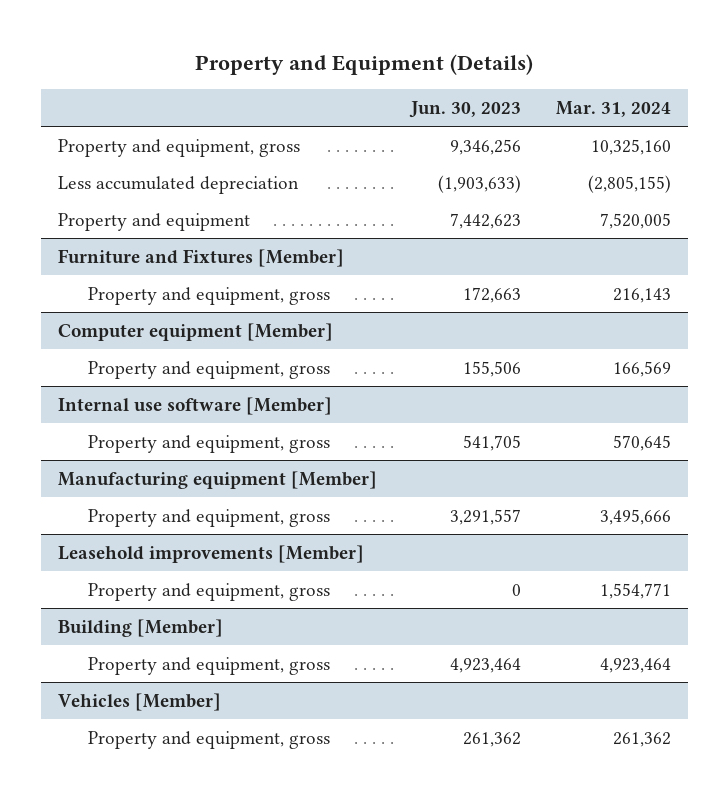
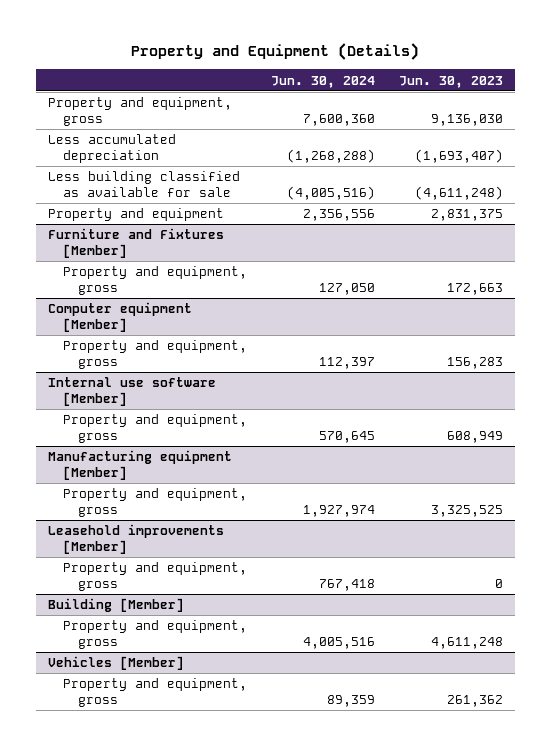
- | Jun. 30, 2023 | Mar. 31, 2024
+ | Jun. 30, 2024 | Jun. 30, 2023
- Property and equipment, gross | 9,346,256 | 10,325,160
- Less accumulated depreciation | (1,903,633) | (2,805,155)
- Property and equipment | 7,442,623 | 7,520,005
+ Property and equipment, gross | 7,600,360 | 9,136,030
+ Less accumulated depreciation | (1,268,288) | (1,693,407)
+ Less building classified as available for sale | (4,005,516) | (4,611,248)
+ Property and equipment | 2,356,556 | 2,831,375
@ Computer equipment [Member]
- Property and equipment, gross | 155,506 | 166,569
+ Property and equipment, gross | 112,397 | 156,283
@ Internal use software [Member]
- Property and equipment, gross | 541,705 | 570,645
+ Property and equipment, gross | 570,645 | 608,949
@ Manufacturing equipment [Member]
- Property and equipment, gross | 3,291,557 | 3,495,666
+ Property and equipment, gross | 1,927,974 | 3,325,525
@ Building [Member]
- Property and equipment, gross | 4,923,464 | 4,923,464
+ Property and equipment, gross | 4,005,516 | 4,611,248

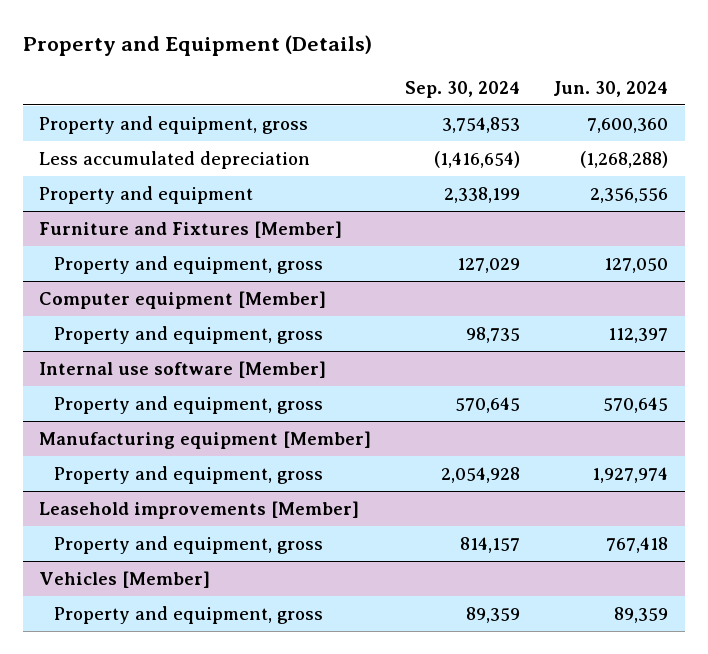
- | Jun. 30, 2024 | Jun. 30, 2023
+ | Sep. 30, 2024 | Jun. 30, 2024
- Less building classified as available for sale | (4,005,516) | (4,611,248)
- Building [Member]
- Property and equipment, gross | 4,005,516 | 4,611,248

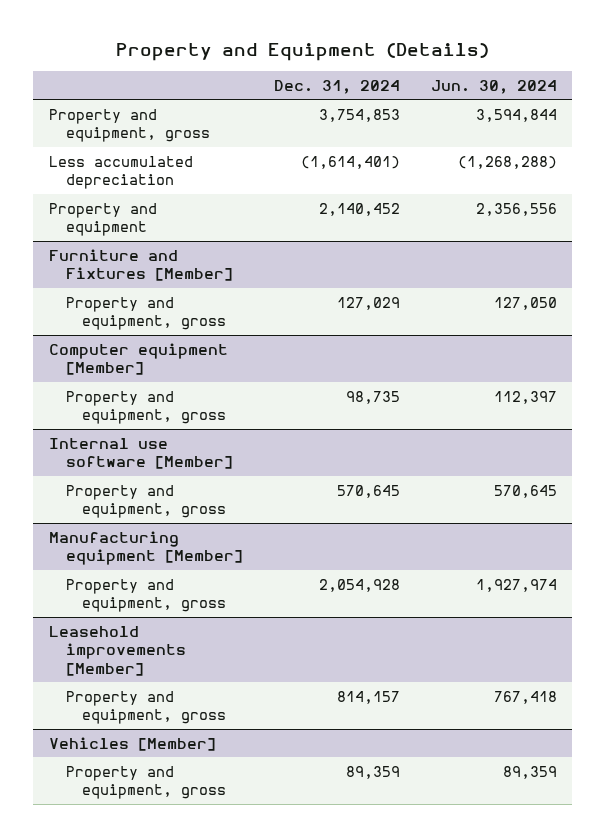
- | Sep. 30, 2024 | Jun. 30, 2024
+ | Dec. 31, 2024 | Jun. 30, 2024
- Property and equipment, gross | 3,754,853 | 7,600,360
+ Property and equipment, gross | 3,754,853 | 3,594,844

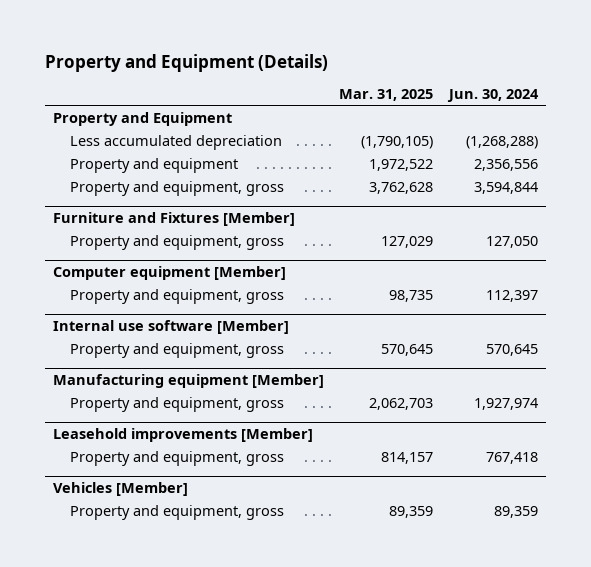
- | Dec. 31, 2024 | Jun. 30, 2024
+ | Mar. 31, 2025 | Jun. 30, 2024
+ Property and Equipment
moved down: Property and equipment, gross | 3,762,628 | 3,594,844

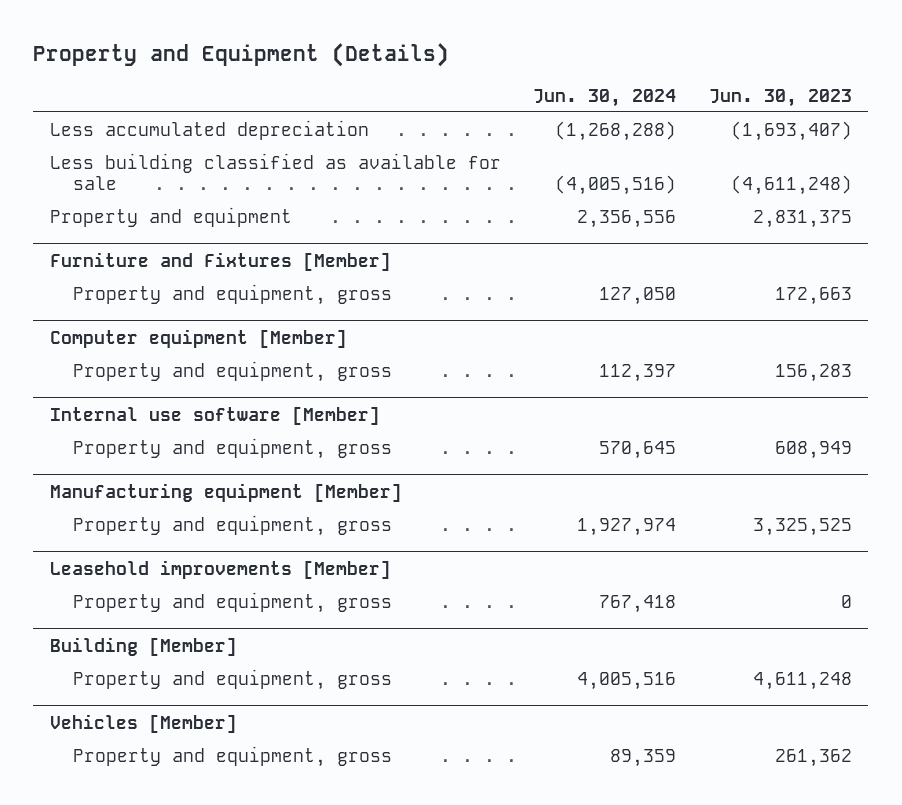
- | Mar. 31, 2025 | Jun. 30, 2024
+ | Jun. 30, 2024 | Jun. 30, 2023
- Property and Equipment
+ Less building classified as available for sale | (4,005,516) | (4,611,248)
- Property and equipment, gross | 3,762,628 | 3,594,844
+ Building [Member]
+ Property and equipment, gross | 4,005,516 | 4,611,248

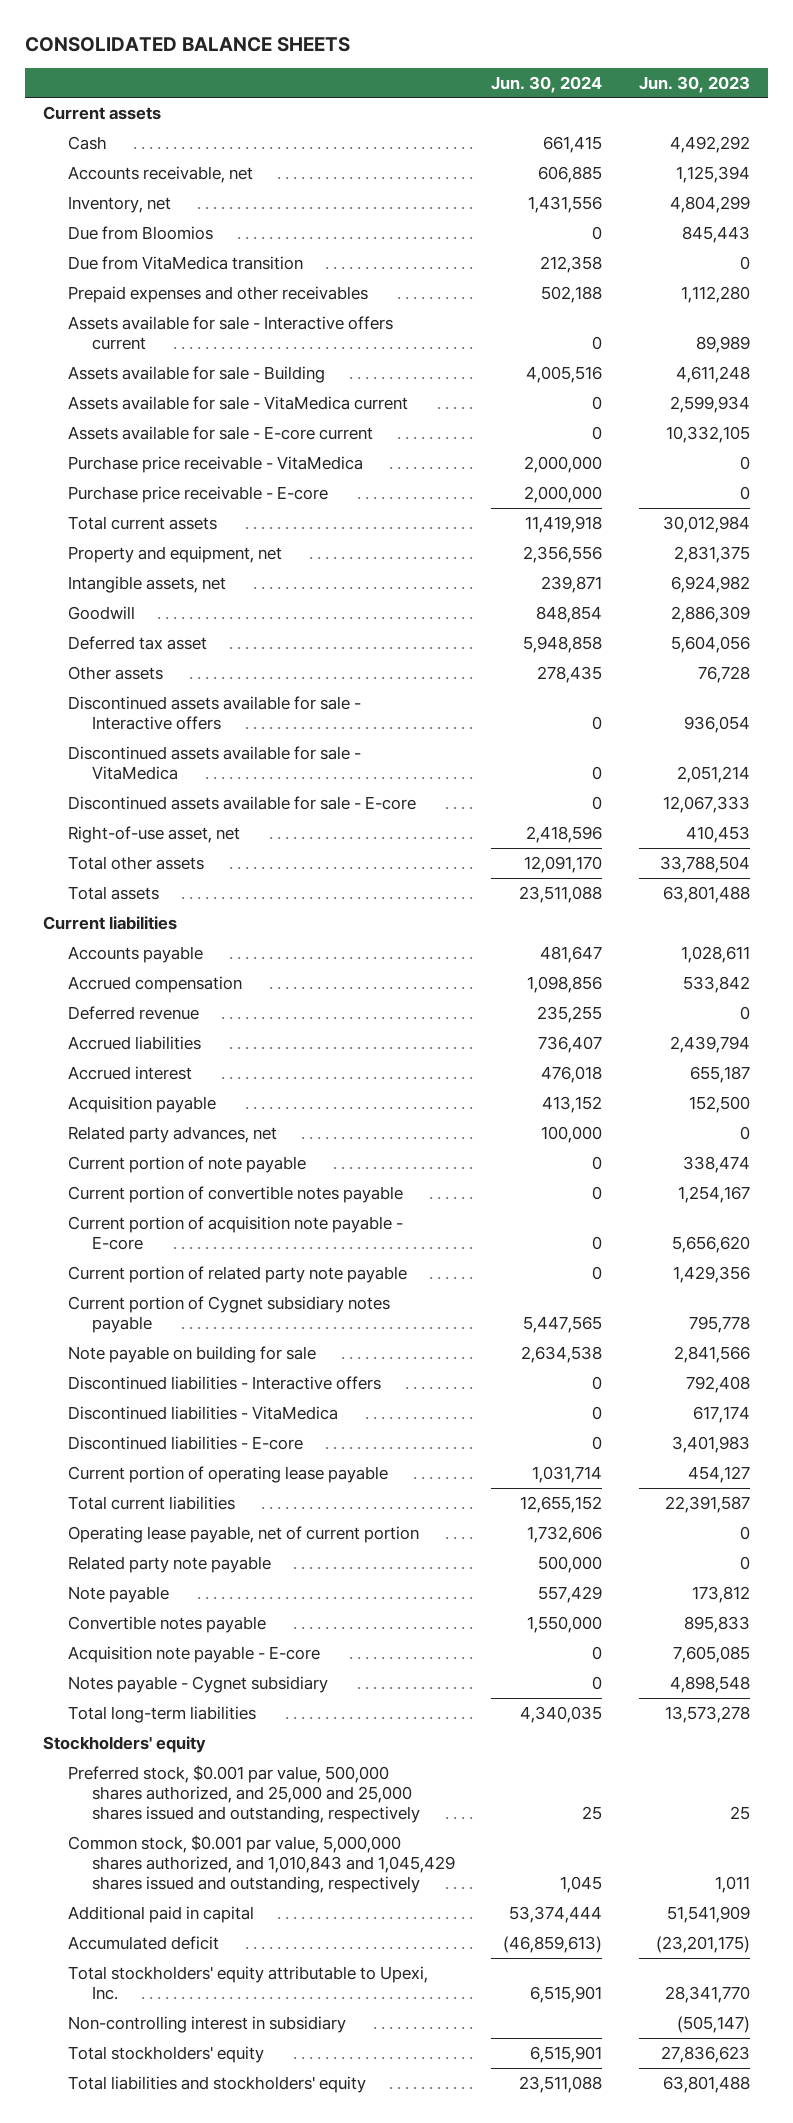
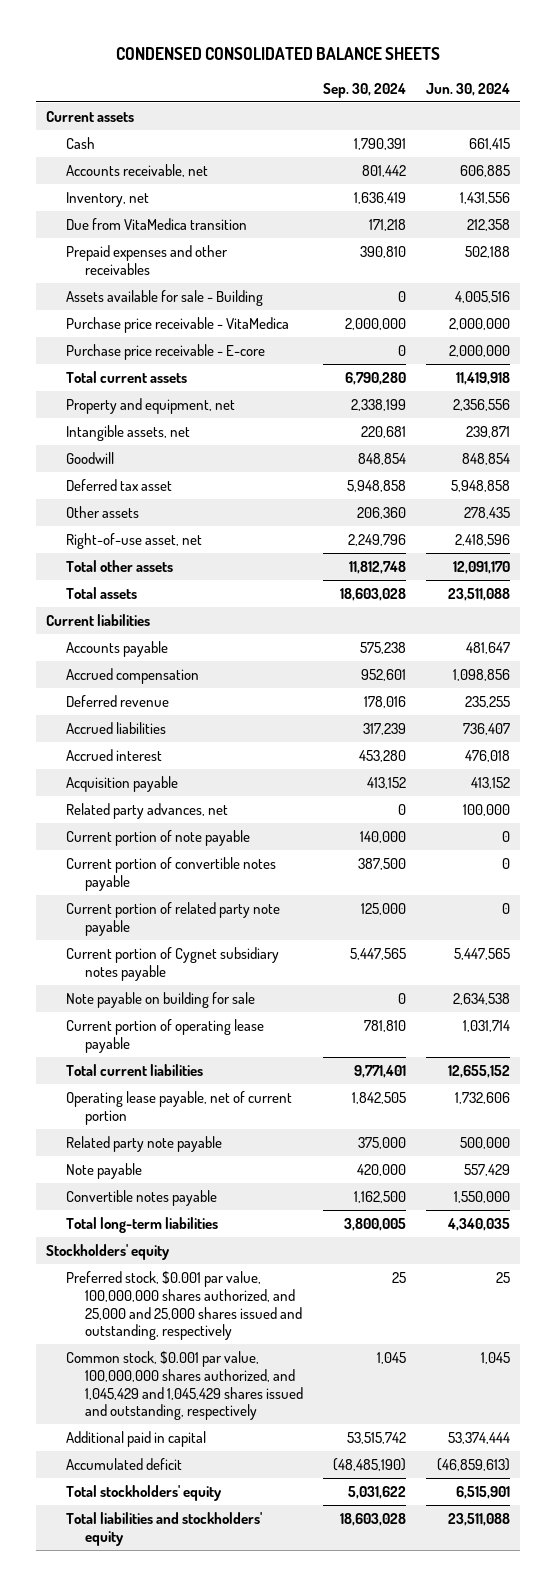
- CONSOLIDATED BALANCE SHEETS
+ CONDENSED CONSOLIDATED BALANCE SHEETS
- | Jun. 30, 2024 | Jun. 30, 2023
+ | Sep. 30, 2024 | Jun. 30, 2024
- Due from Bloomios | 0 | 845,443
- Assets available for sale - Interactive offers current | 0 | 89,989
- Assets available for sale - VitaMedica current | 0 | 2,599,934
- Assets available for sale - E-core current | 0 | 10,332,105
- Discontinued assets available for sale - Interactive offers | 0 | 936,054
- Discontinued assets available for sale - VitaMedica | 0 | 2,051,214
- Discontinued assets available for sale - E-core | 0 | 12,067,333
- Current portion of acquisition note payable - E-core | 0 | 5,656,620
- Discontinued liabilities - Interactive offers | 0 | 792,408
- Discontinued liabilities - VitaMedica | 0 | 617,174
- Discontinued liabilities - E-core | 0 | 3,401,983
- Acquisition note payable - E-core | 0 | 7,605,085
- Notes payable - Cygnet subsidiary | 0 | 4,898,548
- Preferred stock, $0.001 par value, 500,000 shares authorized, and 25,000 and 25,000 shares issued and outstanding, respectively | 25 | 25
- Common stock, $0.001 par value, 5,000,000 shares authorized, and 1,010,843 and 1,045,429 shares issued and outstanding, respectively | 1,045 | 1,011
+ Preferred stock, $0.001 par value, 100,000,000 shares authorized, and 25,000 and 25,000 shares issued and outstanding, respectively | 25 | 25
+ Common stock, $0.001 par value, 100,000,000 shares authorized, and 1,045,429 and 1,045,429 shares issued and outstanding, respectively | 1,045 | 1,045
- Total stockholders' equity attributable to Upexi, Inc. | 6,515,901 | 28,341,770
- Non-controlling interest in subsidiary | | (505,147)

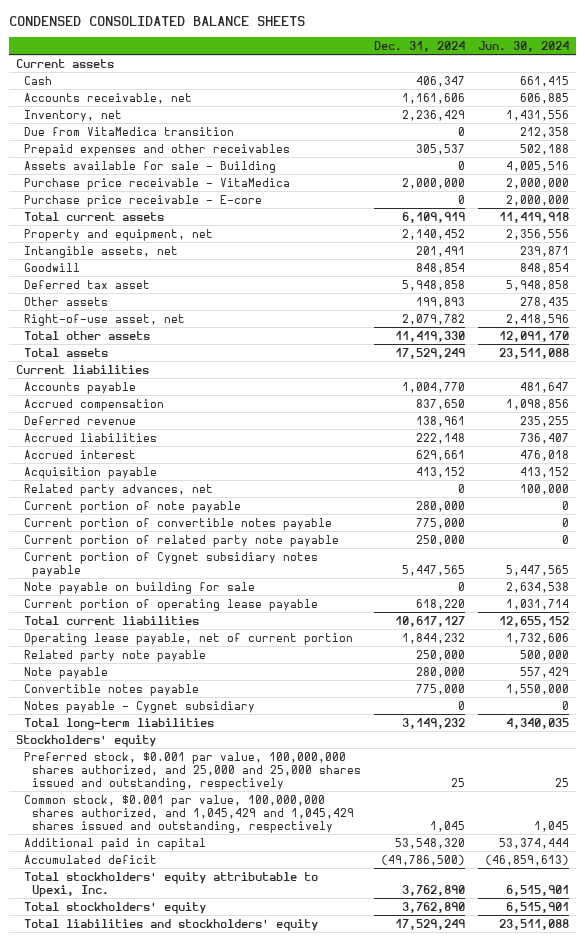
- | Sep. 30, 2024 | Jun. 30, 2024
+ | Dec. 31, 2024 | Jun. 30, 2024
+ Notes payable - Cygnet subsidiary | 0 | 0
+ Total stockholders' equity attributable to Upexi, Inc. | 3,762,890 | 6,515,901

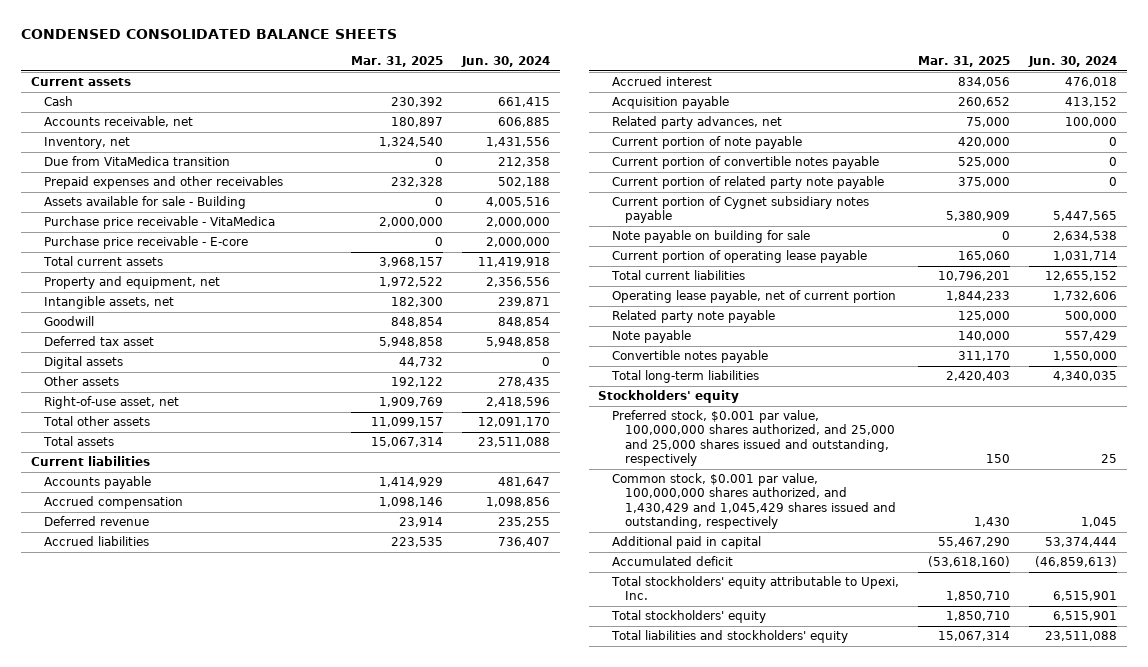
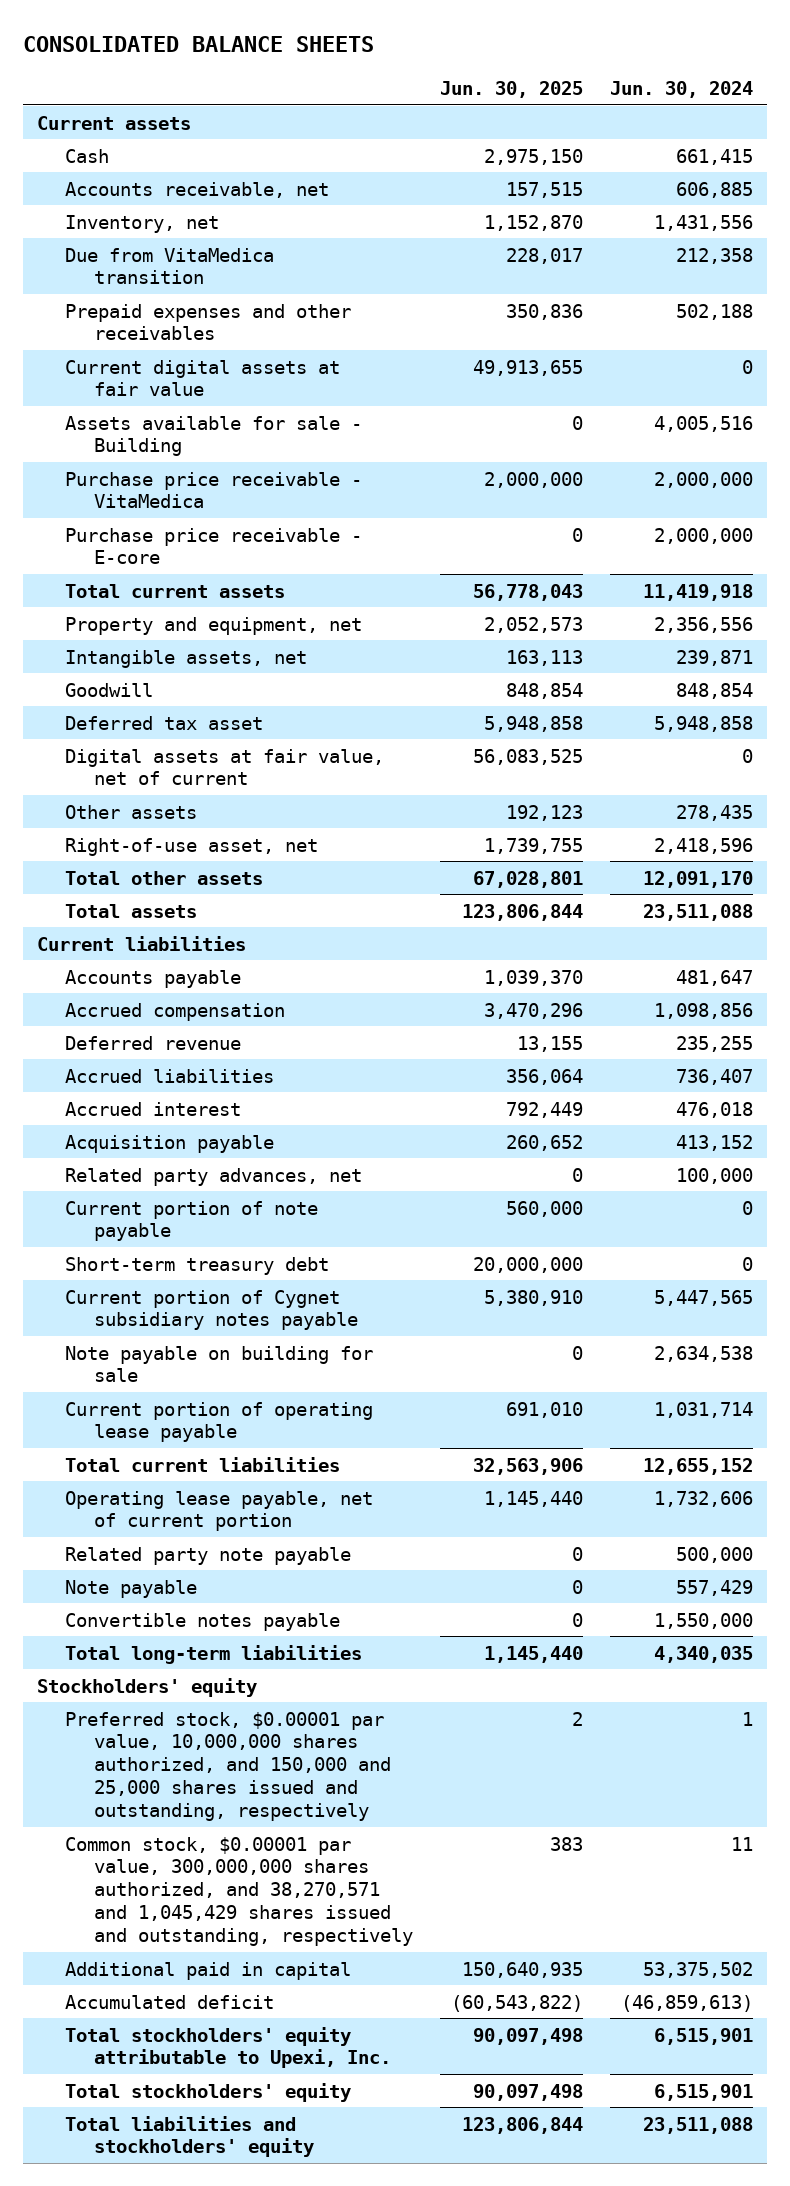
- CONDENSED CONSOLIDATED BALANCE SHEETS
+ CONSOLIDATED BALANCE SHEETS
- | Mar. 31, 2025 | Jun. 30, 2024
+ | Jun. 30, 2025 | Jun. 30, 2024
+ Current digital assets at fair value | 49,913,655 | 0
- Digital assets | 44,732 | 0
+ Digital assets at fair value, net of current | 56,083,525 | 0
- Current portion of convertible notes payable | 525,000 | 0
- Current portion of related party note payable | 375,000 | 0
+ Short-term treasury debt | 20,000,000 | 0
- Preferred stock, $0.001 par value, 100,000,000 shares authorized, and 25,000 and 25,000 shares issued and outstanding, respectively | 150 | 25
- Common stock, $0.001 par value, 100,000,000 shares authorized, and 1,430,429 and 1,045,429 shares issued and outstanding, respectively | 1,430 | 1,045
- Additional paid in capital | 55,467,290 | 53,374,444
+ Preferred stock, $0.00001 par value, 10,000,000 shares authorized, and 150,000 and 25,000 shares issued and outstanding, respectively | 2 | 1
+ Common stock, $0.00001 par value, 300,000,000 shares authorized, and 38,270,571 and 1,045,429 shares issued and outstanding, respectively | 383 | 11
+ Additional paid in capital | 150,640,935 | 53,375,502

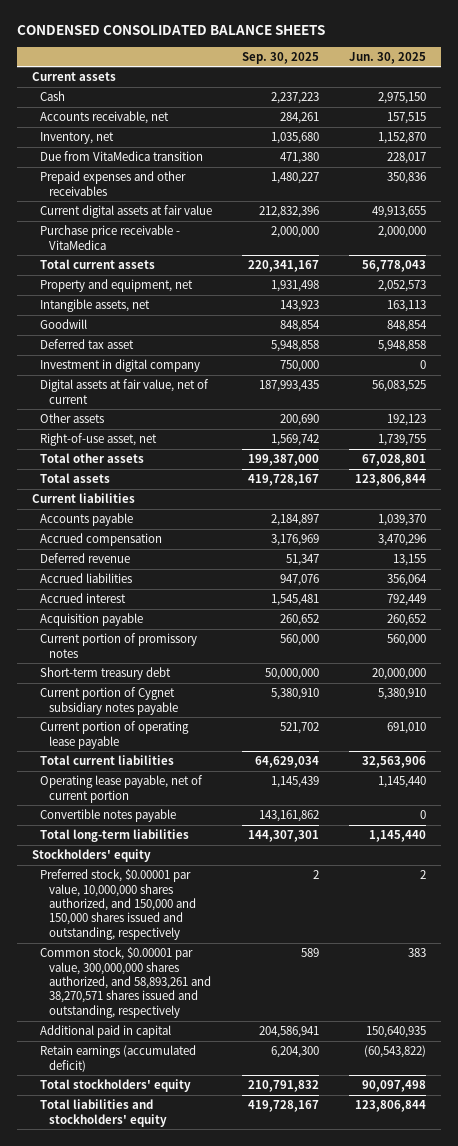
- CONSOLIDATED BALANCE SHEETS
+ CONDENSED CONSOLIDATED BALANCE SHEETS
- | Jun. 30, 2025 | Jun. 30, 2024
+ | Sep. 30, 2025 | Jun. 30, 2025
- Assets available for sale - Building | 0 | 4,005,516
- Purchase price receivable - E-core | 0 | 2,000,000
+ Investment in digital company | 750,000 | 0
- Related party advances, net | 0 | 100,000
- Current portion of note payable | 560,000 | 0
+ Current portion of promissory notes | 560,000 | 560,000
- Note payable on building for sale | 0 | 2,634,538
- Related party note payable | 0 | 500,000
- Note payable | 0 | 557,429
- Preferred stock, $0.00001 par value, 10,000,000 shares authorized, and 150,000 and 25,000 shares issued and outstanding, respectively | 2 | 1
- Common stock, $0.00001 par value, 300,000,000 shares authorized, and 38,270,571 and 1,045,429 shares issued and outstanding, respectively | 383 | 11
+ Preferred stock, $0.00001 par value, 10,000,000 shares authorized, and 150,000 and 150,000 shares issued and outstanding, respectively | 2 | 2
+ Common stock, $0.00001 par value, 300,000,000 shares authorized, and 58,893,261 and 38,270,571 shares issued and outstanding, respectively | 589 | 383
- Accumulated deficit | (60,543,822) | (46,859,613)
- Total stockholders' equity attributable to Upexi, Inc. | 90,097,498 | 6,515,901
+ Retain earnings (accumulated deficit) | 6,204,300 | (60,543,822)

